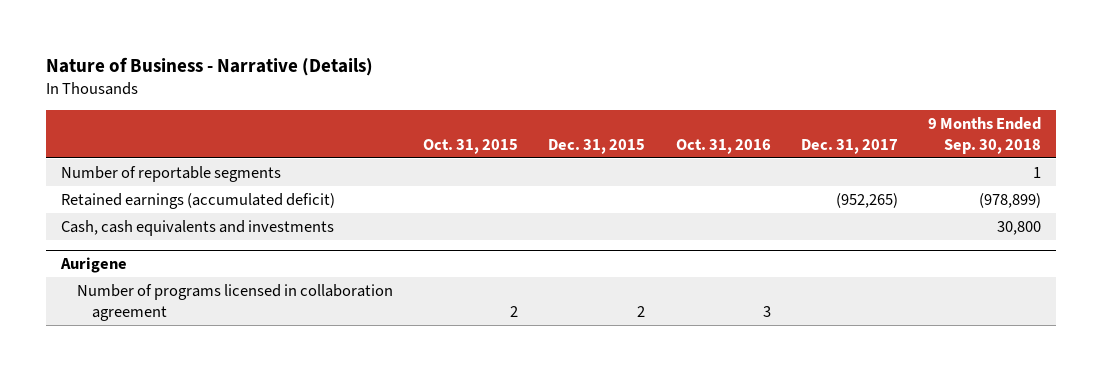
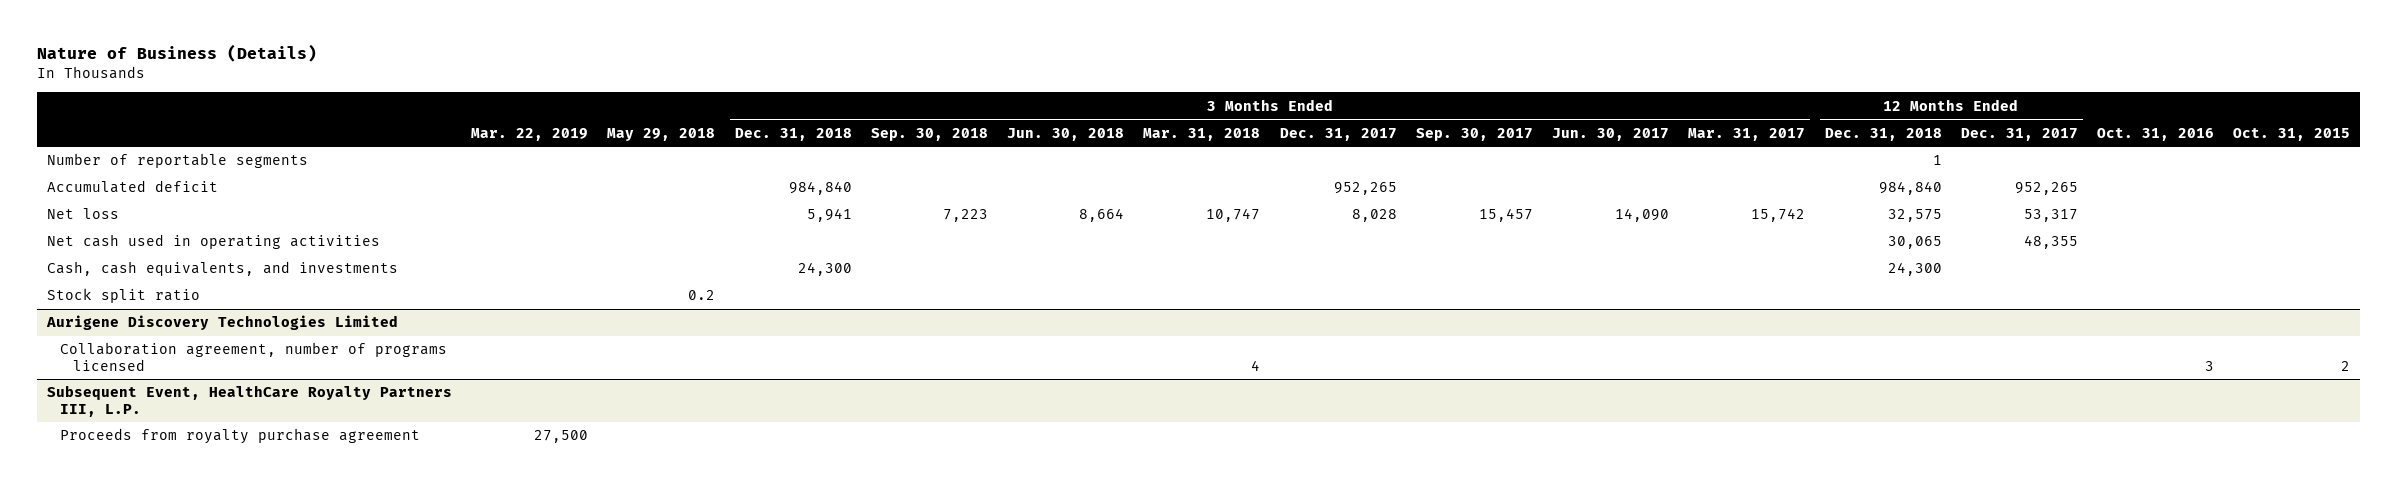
- Nature of Business - Narrative (Details)
+ Nature of Business (Details)
- | Oct. 31, 2015 | Dec. 31, 2015 | Oct. 31, 2016 | Dec. 31, 2017 | 9 Months Ended Sep. 30, 2018
+ | Mar. 22, 2019 | May 29, 2018 | 3 Months Ended Dec. 31, 2018 | 3 Months Ended Sep. 30, 2018 | 3 Months Ended Jun. 30, 2018 | 3 Months Ended Mar. 31, 2018 | 3 Months Ended Dec. 31, 2017 | 3 Months Ended Sep. 30, 2017 | 3 Months Ended Jun. 30, 2017 | 3 Months Ended Mar. 31, 2017 | 12 Months Ended Dec. 31, 2018 | 12 Months Ended Dec. 31, 2017 | Oct. 31, 2016 | Oct. 31, 2015
- Retained earnings (accumulated deficit) | | | | (952,265) | (978,899)
- Cash, cash equivalents and investments | | | | | 30,800
- Aurigene
- Number of programs licensed in collaboration agreement | 2 | 2 | 3 | |
+ Accumulated deficit | | | 984,840 | | | | 952,265 | | | | 984,840 | 952,265 | |
+ Net loss | | | 5,941 | 7,223 | 8,664 | 10,747 | 8,028 | 15,457 | 14,090 | 15,742 | 32,575 | 53,317 | |
+ Net cash used in operating activities | | | | | | | | | | | 30,065 | 48,355 | |
+ Cash, cash equivalents, and investments | | | 24,300 | | | | | | | | 24,300 | | |
+ Stock split ratio | | 0.2 | | | | | | | | | | | |
+ Aurigene Discovery Technologies Limited
+ Collaboration agreement, number of programs licensed | | | | | | 4 | | | | | | | 3 | 2
+ Subsequent Event, HealthCare Royalty Partners III, L.P.
+ Proceeds from royalty purchase agreement | 27,500 | | | | | | | | | | | | |

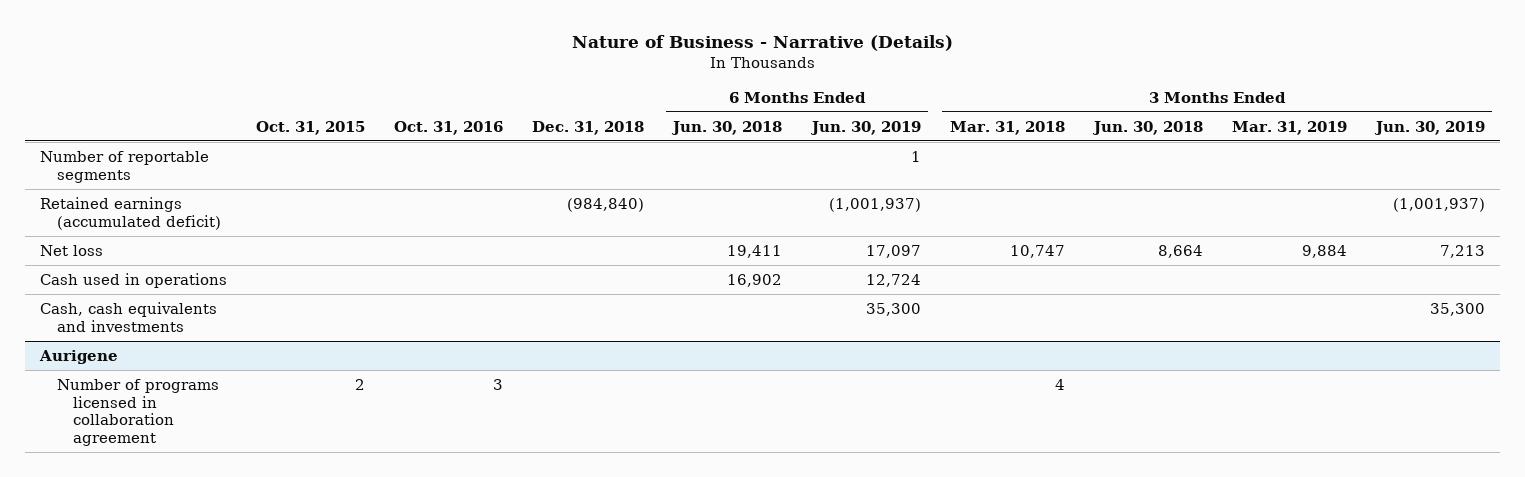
- Nature of Business (Details)
+ Nature of Business - Narrative (Details)
- | Mar. 22, 2019 | May 29, 2018 | 3 Months Ended Dec. 31, 2018 | 3 Months Ended Sep. 30, 2018 | 3 Months Ended Jun. 30, 2018 | 3 Months Ended Mar. 31, 2018 | 3 Months Ended Dec. 31, 2017 | 3 Months Ended Sep. 30, 2017 | 3 Months Ended Jun. 30, 2017 | 3 Months Ended Mar. 31, 2017 | 12 Months Ended Dec. 31, 2018 | 12 Months Ended Dec. 31, 2017 | Oct. 31, 2016 | Oct. 31, 2015
+ | Oct. 31, 2015 | Oct. 31, 2016 | Dec. 31, 2018 | 6 Months Ended Jun. 30, 2018 | 6 Months Ended Jun. 30, 2019 | 3 Months Ended Mar. 31, 2018 | 3 Months Ended Jun. 30, 2018 | 3 Months Ended Mar. 31, 2019 | 3 Months Ended Jun. 30, 2019
- Accumulated deficit | | | 984,840 | | | | 952,265 | | | | 984,840 | 952,265 | |
+ Retained earnings (accumulated deficit) | | | (984,840) | | (1,001,937) | | | | (1,001,937)
- Net cash used in operating activities | | | | | | | | | | | 30,065 | 48,355 | |
- Cash, cash equivalents, and investments | | | 24,300 | | | | | | | | 24,300 | | |
- Stock split ratio | | 0.2 | | | | | | | | | | | |
- Aurigene Discovery Technologies Limited
- Collaboration agreement, number of programs licensed | | | | | | 4 | | | | | | | 3 | 2
- Subsequent Event, HealthCare Royalty Partners III, L.P.
- Proceeds from royalty purchase agreement | 27,500 | | | | | | | | | | | | |
+ Cash used in operations | | | | 16,902 | 12,724 | | | |
+ Cash, cash equivalents and investments | | | | | 35,300 | | | | 35,300
+ Aurigene
+ Number of programs licensed in collaboration agreement | 2 | 3 | | | | 4 | | |

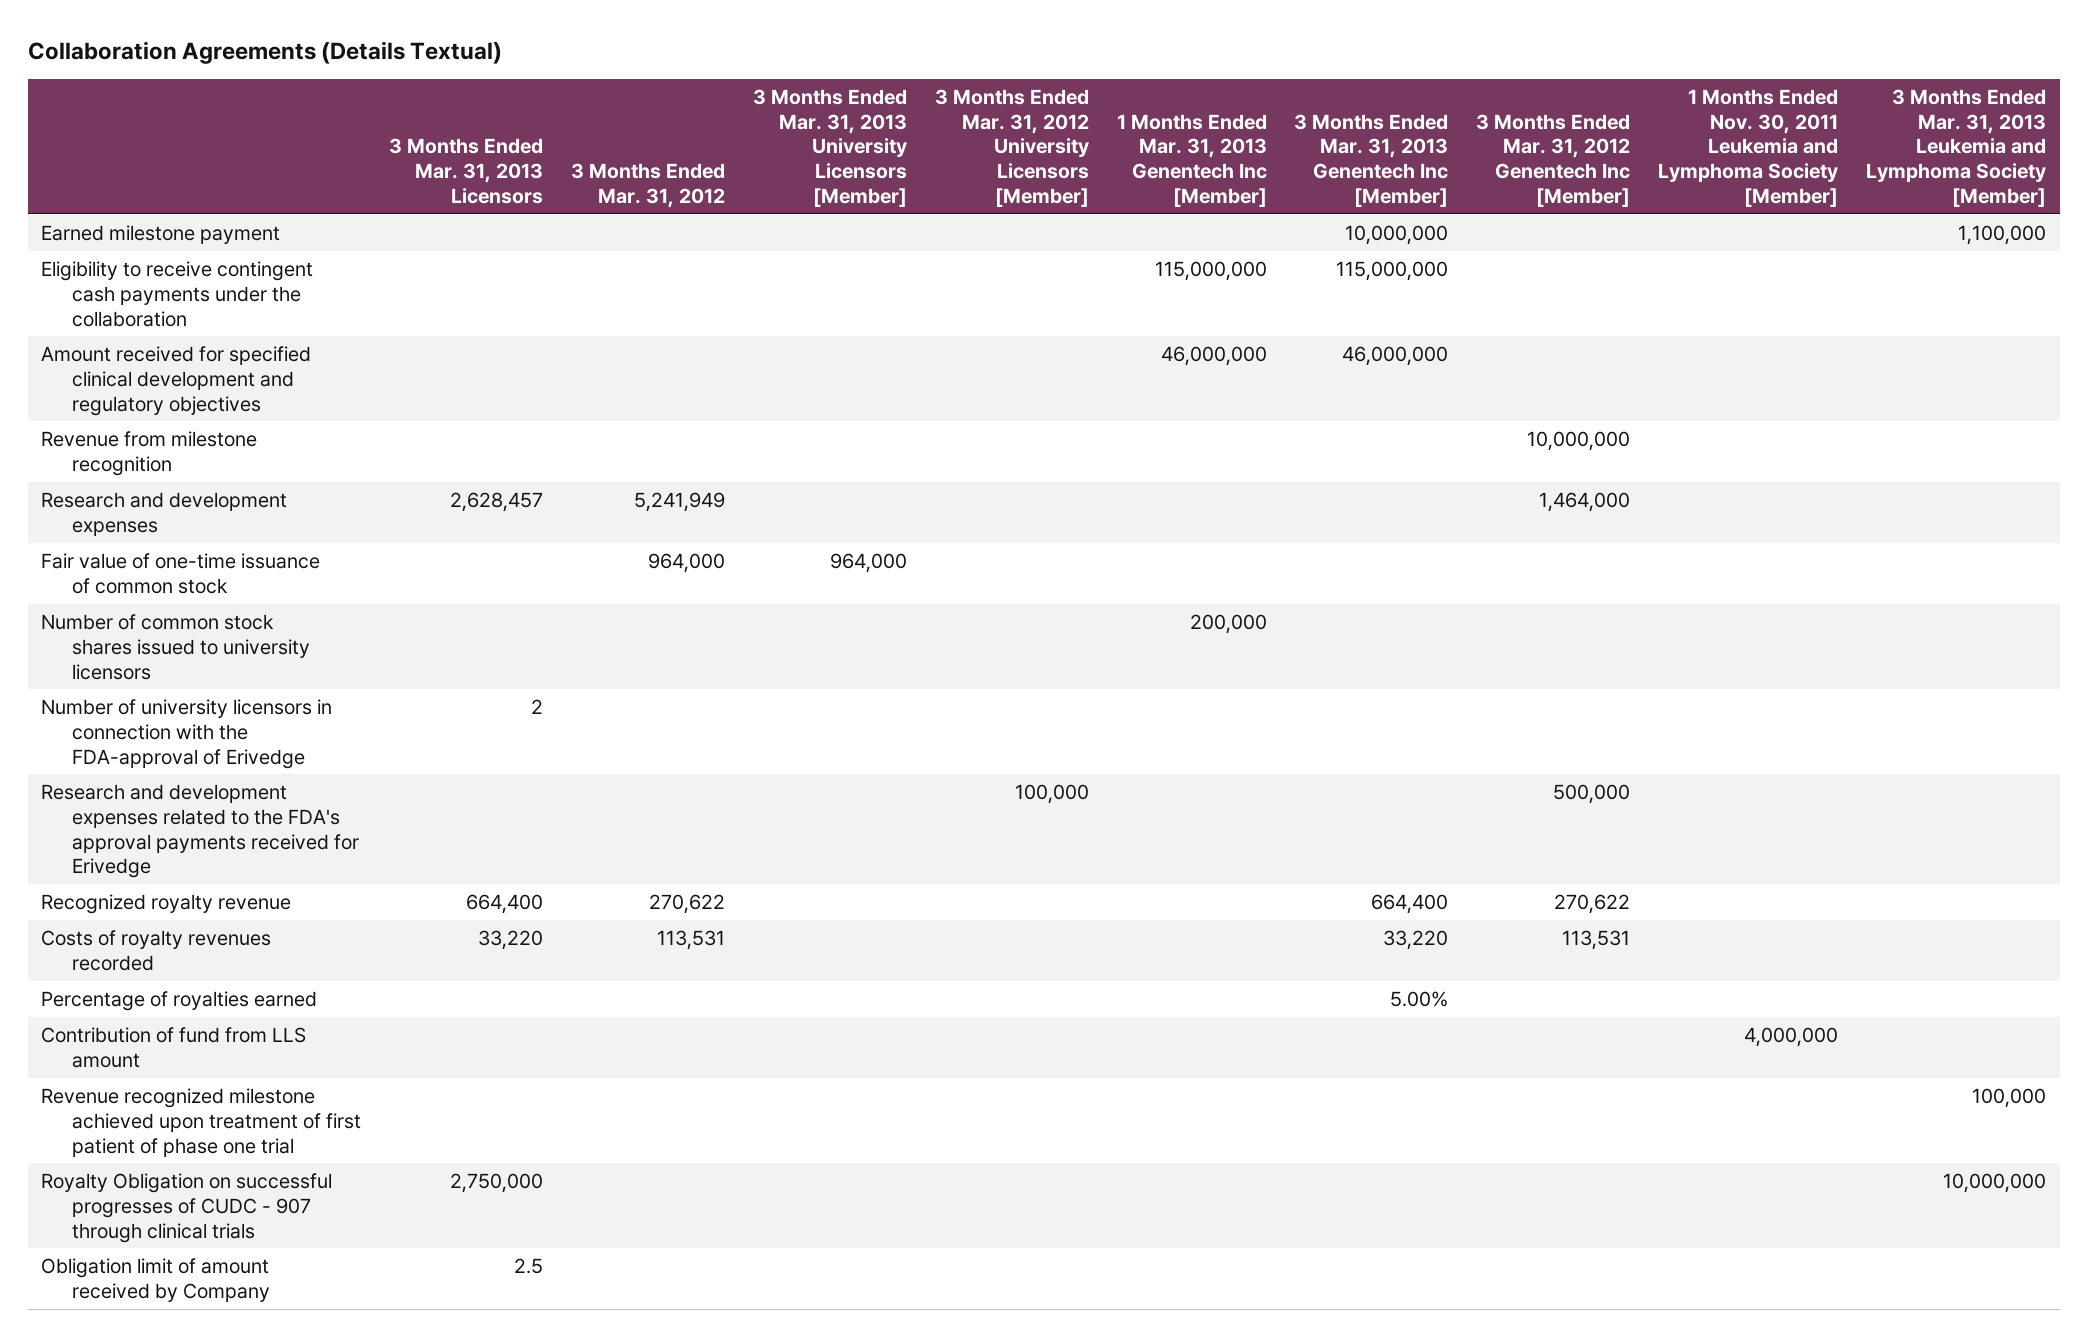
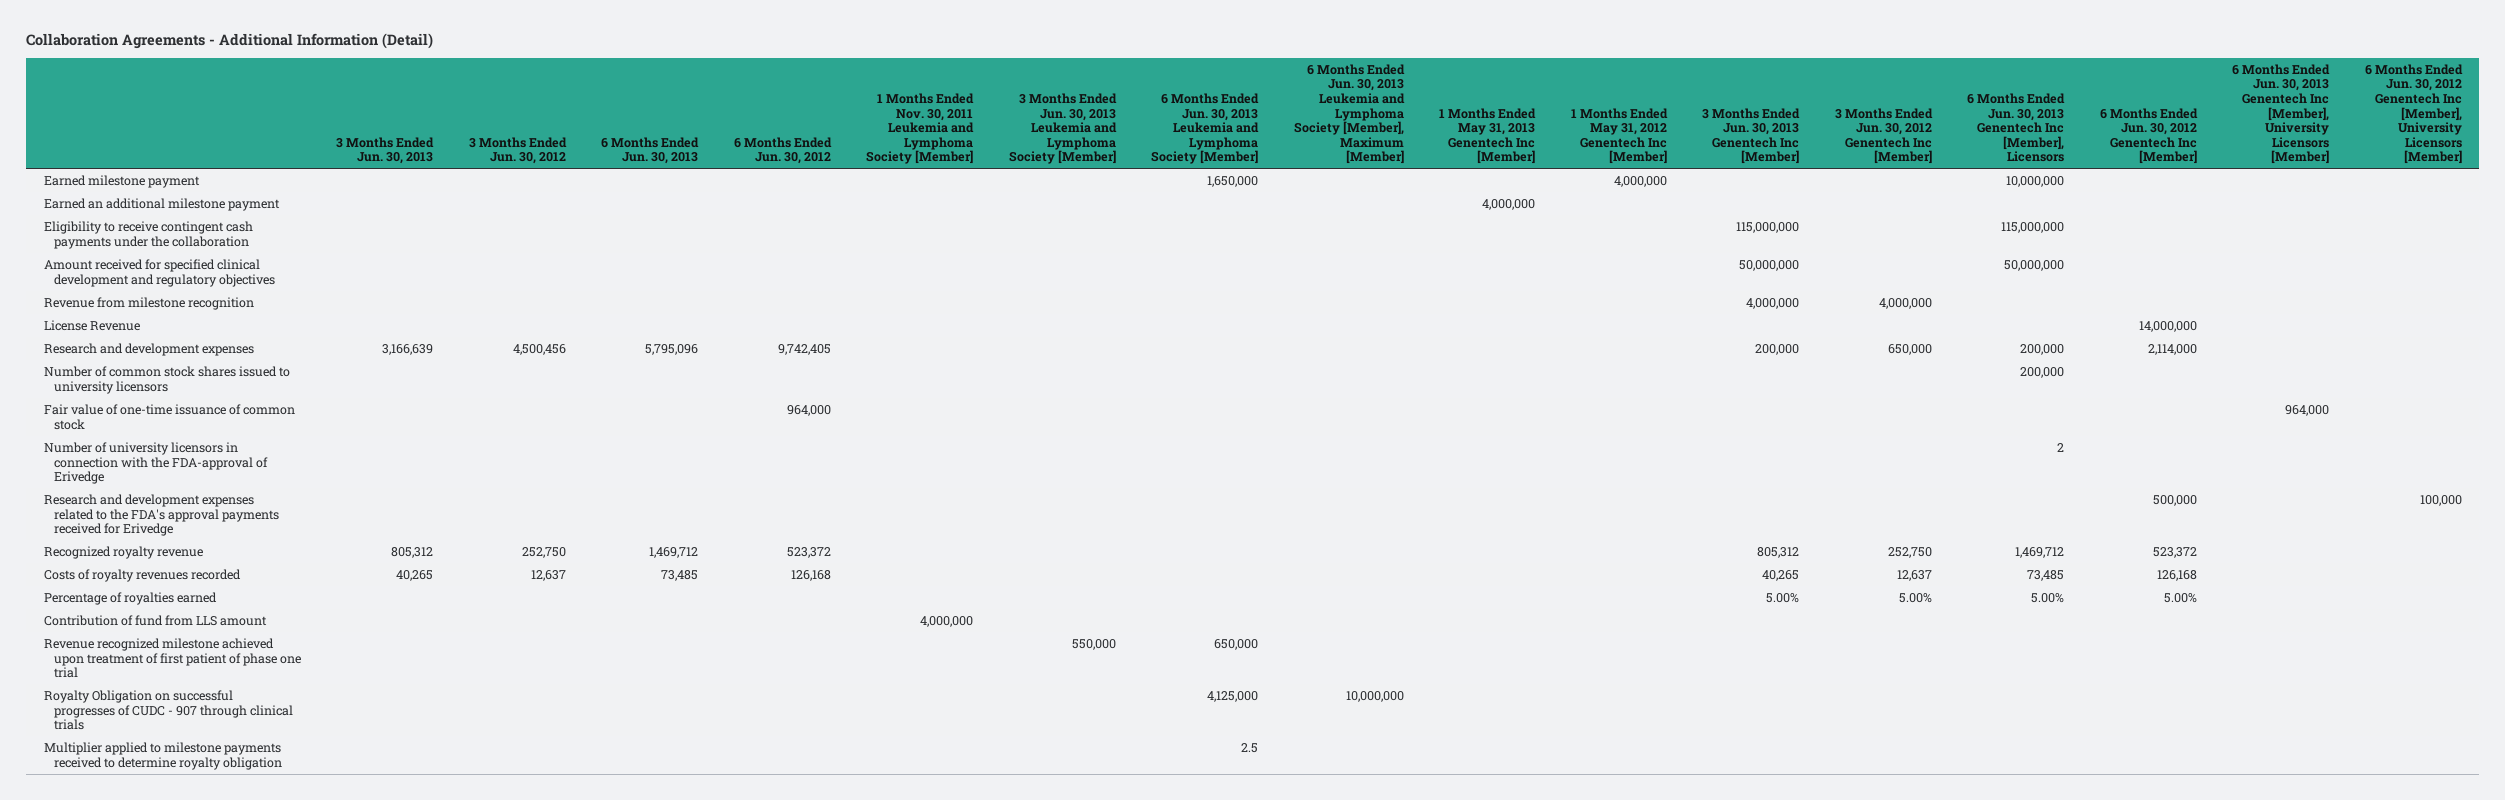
- Collaboration Agreements (Details Textual)
+ Collaboration Agreements - Additional Information (Detail)
- | 3 Months Ended Mar. 31, 2013 Licensors | 3 Months Ended Mar. 31, 2012 | 3 Months Ended Mar. 31, 2013 University Licensors [Member] | 3 Months Ended Mar. 31, 2012 University Licensors [Member] | 1 Months Ended Mar. 31, 2013 Genentech Inc [Member] | 3 Months Ended Mar. 31, 2013 Genentech Inc [Member] | 3 Months Ended Mar. 31, 2012 Genentech Inc [Member] | 1 Months Ended Nov. 30, 2011 Leukemia and Lymphoma Society [Member] | 3 Months Ended Mar. 31, 2013 Leukemia and Lymphoma Society [Member]
+ | 3 Months Ended Jun. 30, 2013 | 3 Months Ended Jun. 30, 2012 | 6 Months Ended Jun. 30, 2013 | 6 Months Ended Jun. 30, 2012 | 1 Months Ended Nov. 30, 2011 Leukemia and Lymphoma Society [Member] | 3 Months Ended Jun. 30, 2013 Leukemia and Lymphoma Society [Member] | 6 Months Ended Jun. 30, 2013 Leukemia and Lymphoma Society [Member] | 6 Months Ended Jun. 30, 2013 Leukemia and Lymphoma Society [Member], Maximum [Member] | 1 Months Ended May 31, 2013 Genentech Inc [Member] | 1 Months Ended May 31, 2012 Genentech Inc [Member] | 3 Months Ended Jun. 30, 2013 Genentech Inc [Member] | 3 Months Ended Jun. 30, 2012 Genentech Inc [Member] | 6 Months Ended Jun. 30, 2013 Genentech Inc [Member], Licensors | 6 Months Ended Jun. 30, 2012 Genentech Inc [Member] | 6 Months Ended Jun. 30, 2013 Genentech Inc [Member], University Licensors [Member] | 6 Months Ended Jun. 30, 2012 Genentech Inc [Member], University Licensors [Member]
+ Earned an additional milestone payment | | | | | | | | | 4,000,000 | | | | | | |
+ License Revenue | | | | | | | | | | | | | | 14,000,000 | |
moved down: Fair value of one-time issuance of common stock | | | | 964,000 | | | | | | | | | | | 964,000 |
- Obligation limit of amount received by Company | 2.5 | | | | | | | |
+ Multiplier applied to milestone payments received to determine royalty obligation | | | | | | | 2.5 | | | | | | | | |

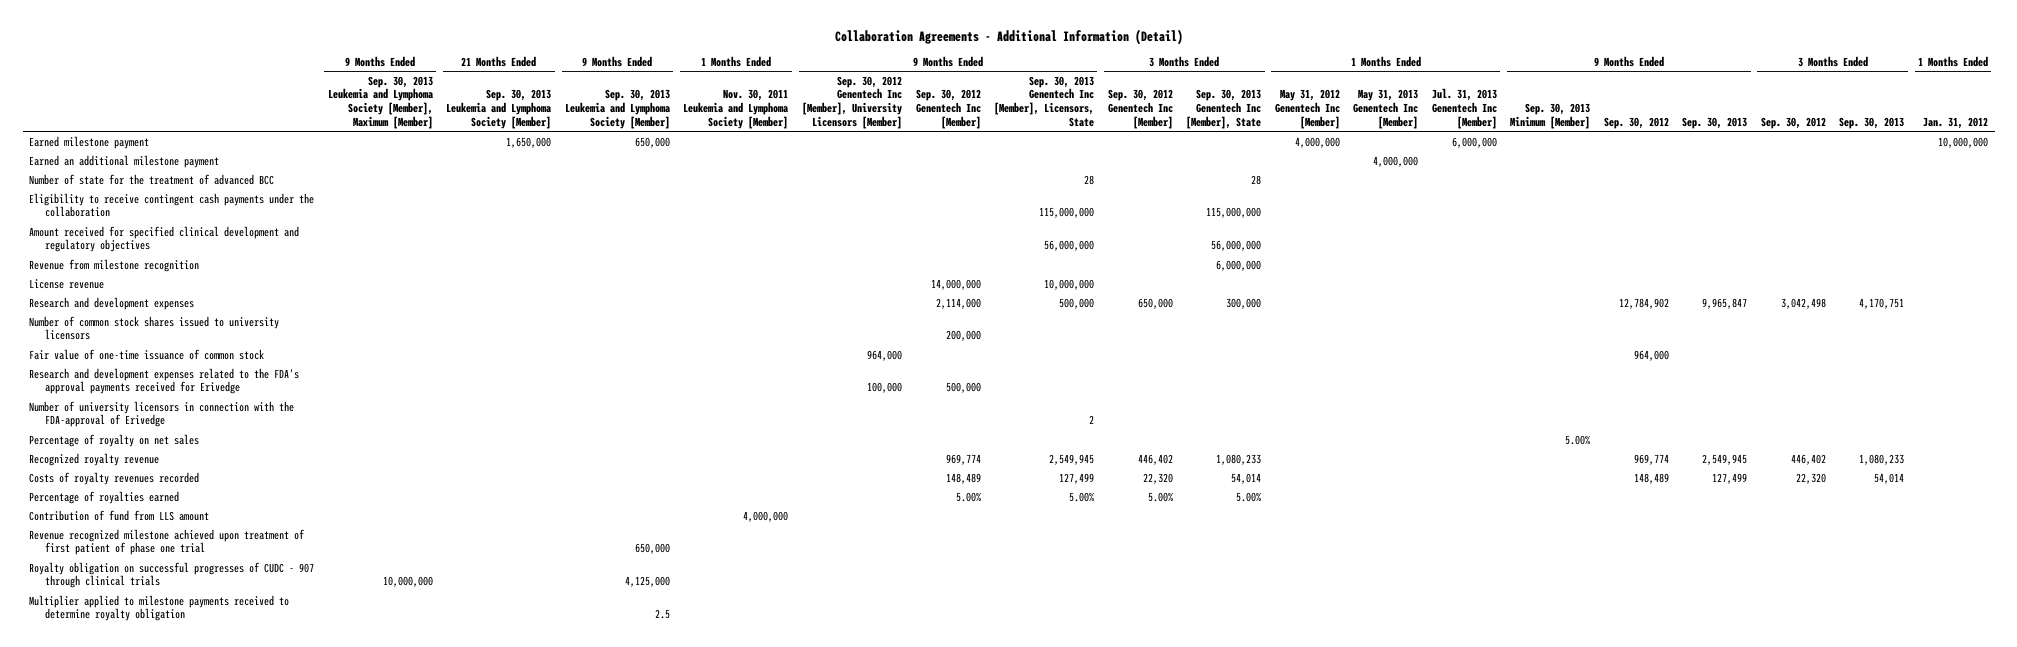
- | 3 Months Ended Jun. 30, 2013 | 3 Months Ended Jun. 30, 2012 | 6 Months Ended Jun. 30, 2013 | 6 Months Ended Jun. 30, 2012 | 1 Months Ended Nov. 30, 2011 Leukemia and Lymphoma Society [Member] | 3 Months Ended Jun. 30, 2013 Leukemia and Lymphoma Society [Member] | 6 Months Ended Jun. 30, 2013 Leukemia and Lymphoma Society [Member] | 6 Months Ended Jun. 30, 2013 Leukemia and Lymphoma Society [Member], Maximum [Member] | 1 Months Ended May 31, 2013 Genentech Inc [Member] | 1 Months Ended May 31, 2012 Genentech Inc [Member] | 3 Months Ended Jun. 30, 2013 Genentech Inc [Member] | 3 Months Ended Jun. 30, 2012 Genentech Inc [Member] | 6 Months Ended Jun. 30, 2013 Genentech Inc [Member], Licensors | 6 Months Ended Jun. 30, 2012 Genentech Inc [Member] | 6 Months Ended Jun. 30, 2013 Genentech Inc [Member], University Licensors [Member] | 6 Months Ended Jun. 30, 2012 Genentech Inc [Member], University Licensors [Member]
+ | 9 Months Ended Sep. 30, 2013 Leukemia and Lymphoma Society [Member], Maximum [Member] | 21 Months Ended Sep. 30, 2013 Leukemia and Lymphoma Society [Member] | 9 Months Ended Sep. 30, 2013 Leukemia and Lymphoma Society [Member] | 1 Months Ended Nov. 30, 2011 Leukemia and Lymphoma Society [Member] | 9 Months Ended Sep. 30, 2012 Genentech Inc [Member], University Licensors [Member] | 9 Months Ended Sep. 30, 2012 Genentech Inc [Member] | 9 Months Ended Sep. 30, 2013 Genentech Inc [Member], Licensors, State | 3 Months Ended Sep. 30, 2012 Genentech Inc [Member] | 3 Months Ended Sep. 30, 2013 Genentech Inc [Member], State | 1 Months Ended May 31, 2012 Genentech Inc [Member] | 1 Months Ended May 31, 2013 Genentech Inc [Member] | 1 Months Ended Jul. 31, 2013 Genentech Inc [Member] | 9 Months Ended Sep. 30, 2013 Minimum [Member] | 9 Months Ended Sep. 30, 2012 | 9 Months Ended Sep. 30, 2013 | 3 Months Ended Sep. 30, 2012 | 3 Months Ended Sep. 30, 2013 | 1 Months Ended Jan. 31, 2012
+ Number of state for the treatment of advanced BCC | | | | | | | 28 | | 28 | | | | | | | | |
- License Revenue | | | | | | | | | | | | | | 14,000,000 | |
+ License revenue | | | | | | 14,000,000 | 10,000,000 | | | | | | | | | | |
moved down: Number of university licensors in connection with the FDA-approval of Erivedge | | | | | | | 2 | | | | | | | | | | |
+ Percentage of royalty on net sales | | | | | | | | | | | | | 5.00% | | | | |
- Royalty Obligation on successful progresses of CUDC - 907 through clinical trials | | | | | | | 4,125,000 | 10,000,000 | | | | | | | |
+ Royalty obligation on successful progresses of CUDC - 907 through clinical trials | 10,000,000 | | 4,125,000 | | | | | | | | | | | | | | |

